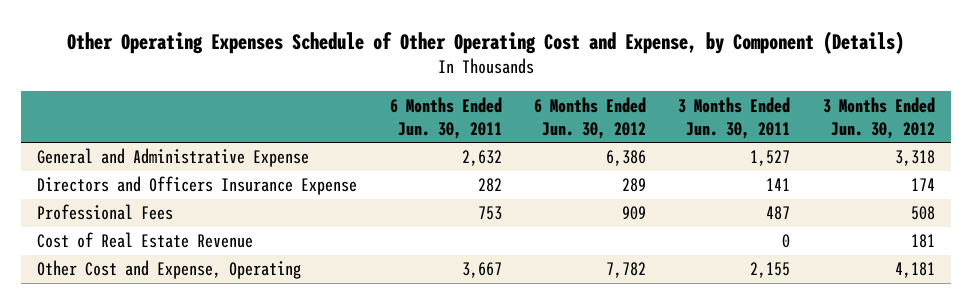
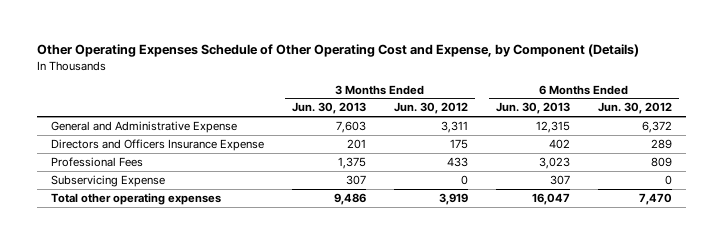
- | 6 Months Ended Jun. 30, 2011 | 6 Months Ended Jun. 30, 2012 | 3 Months Ended Jun. 30, 2011 | 3 Months Ended Jun. 30, 2012
+ | 3 Months Ended Jun. 30, 2013 | 3 Months Ended Jun. 30, 2012 | 6 Months Ended Jun. 30, 2013 | 6 Months Ended Jun. 30, 2012
- General and Administrative Expense | 2,632 | 6,386 | 1,527 | 3,318
- Directors and Officers Insurance Expense | 282 | 289 | 141 | 174
- Professional Fees | 753 | 909 | 487 | 508
- Cost of Real Estate Revenue | | | 0 | 181
- Other Cost and Expense, Operating | 3,667 | 7,782 | 2,155 | 4,181
+ General and Administrative Expense | 7,603 | 3,311 | 12,315 | 6,372
+ Directors and Officers Insurance Expense | 201 | 175 | 402 | 289
+ Professional Fees | 1,375 | 433 | 3,023 | 809
+ Subservicing Expense | 307 | 0 | 307 | 0
+ Total other operating expenses | 9,486 | 3,919 | 16,047 | 7,470

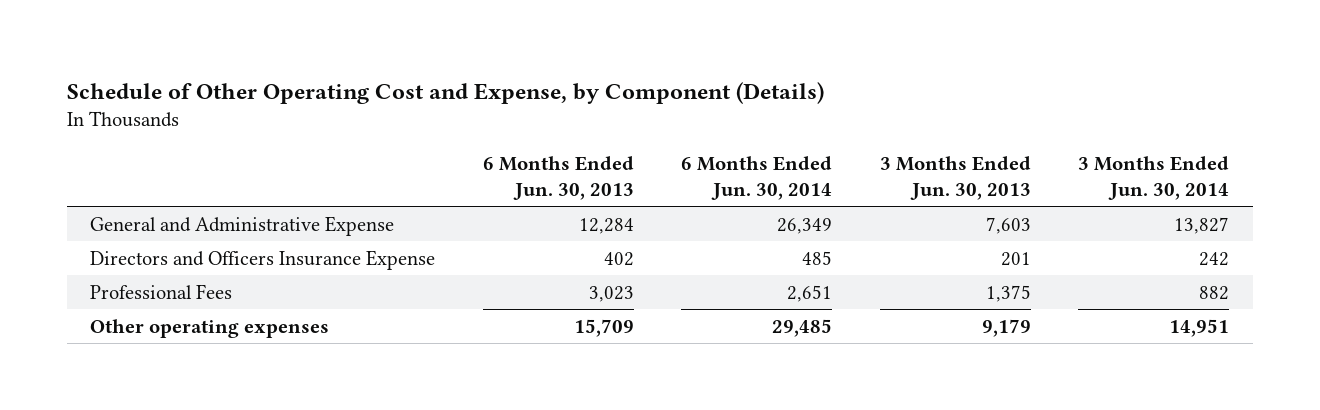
- Other Operating Expenses Schedule of Other Operating Cost and Expense, by Component (Details)
+ Schedule of Other Operating Cost and Expense, by Component (Details)
- | 3 Months Ended Jun. 30, 2013 | 3 Months Ended Jun. 30, 2012 | 6 Months Ended Jun. 30, 2013 | 6 Months Ended Jun. 30, 2012
+ | 6 Months Ended Jun. 30, 2013 | 6 Months Ended Jun. 30, 2014 | 3 Months Ended Jun. 30, 2013 | 3 Months Ended Jun. 30, 2014
- General and Administrative Expense | 7,603 | 3,311 | 12,315 | 6,372
+ General and Administrative Expense | 12,284 | 26,349 | 7,603 | 13,827
- Subservicing Expense | 307 | 0 | 307 | 0
- Total other operating expenses | 9,486 | 3,919 | 16,047 | 7,470
+ Other operating expenses | 15,709 | 29,485 | 9,179 | 14,951

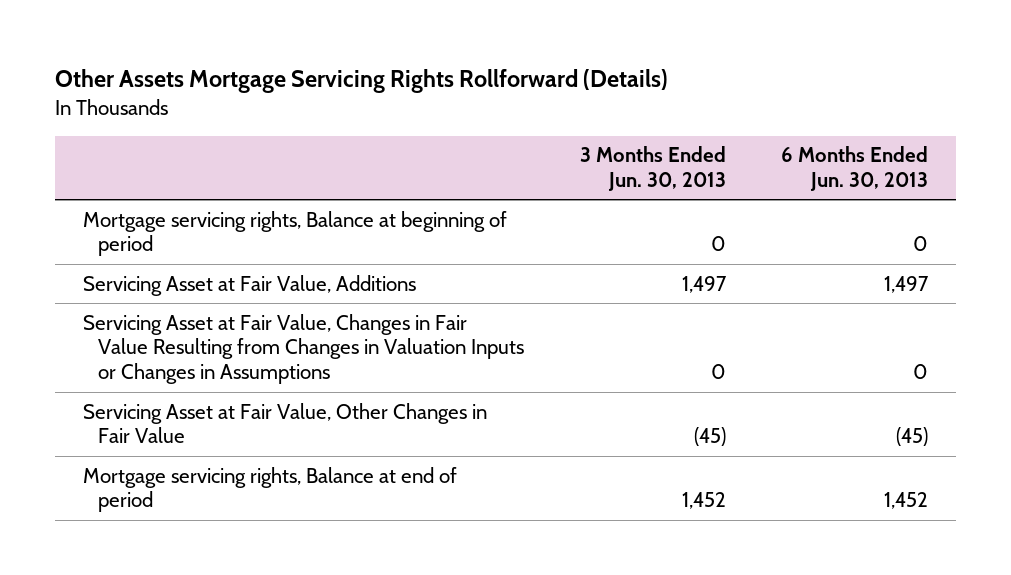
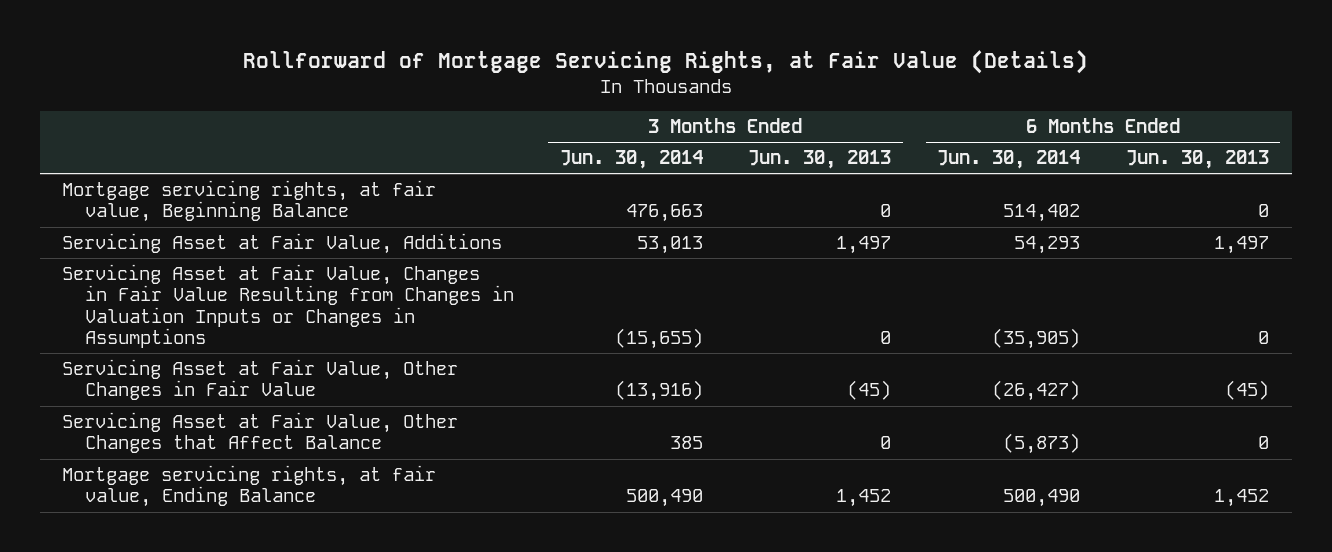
- Other Assets Mortgage Servicing Rights Rollforward (Details)
+ Rollforward of Mortgage Servicing Rights, at Fair Value (Details)
- | 3 Months Ended Jun. 30, 2013 | 6 Months Ended Jun. 30, 2013
+ | 3 Months Ended Jun. 30, 2014 | 3 Months Ended Jun. 30, 2013 | 6 Months Ended Jun. 30, 2014 | 6 Months Ended Jun. 30, 2013
- Mortgage servicing rights, Balance at beginning of period | 0 | 0
+ Mortgage servicing rights, at fair value, Beginning Balance | 476,663 | 0 | 514,402 | 0
- Mortgage servicing rights, Balance at end of period | 1,452 | 1,452
+ Servicing Asset at Fair Value, Other Changes that Affect Balance | 385 | 0 | (5,873) | 0
+ Mortgage servicing rights, at fair value, Ending Balance | 500,490 | 1,452 | 500,490 | 1,452

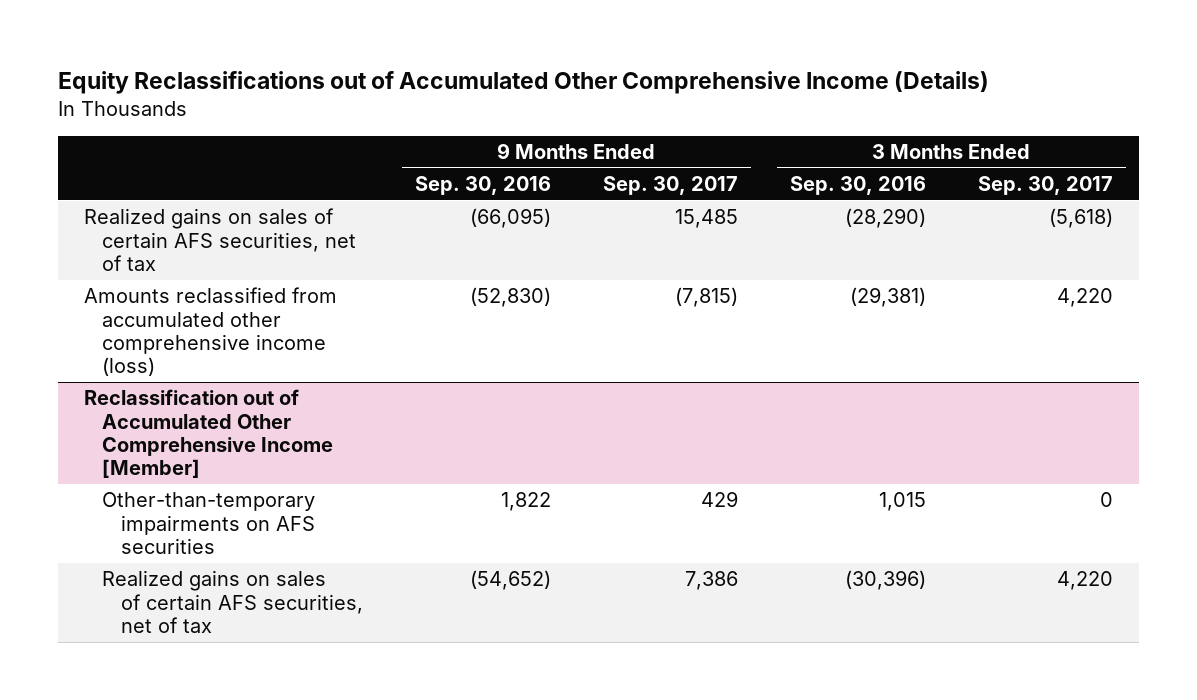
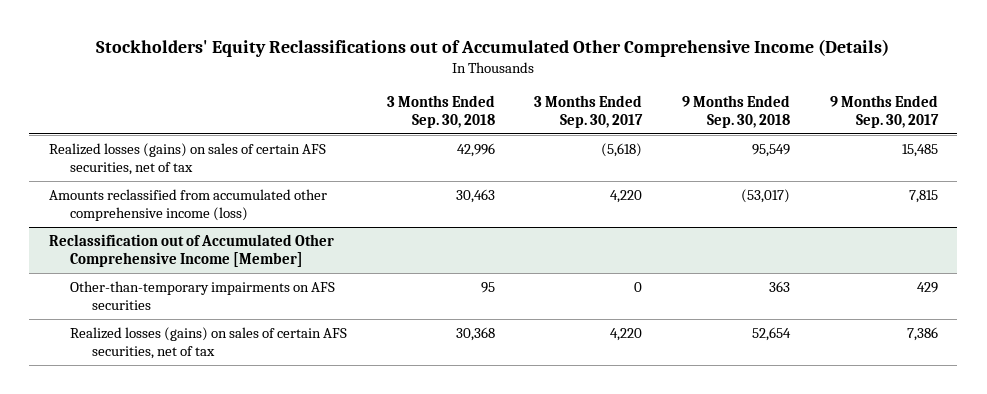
- Equity Reclassifications out of Accumulated Other Comprehensive Income (Details)
+ Stockholders' Equity Reclassifications out of Accumulated Other Comprehensive Income (Details)
- | 9 Months Ended Sep. 30, 2016 | 9 Months Ended Sep. 30, 2017 | 3 Months Ended Sep. 30, 2016 | 3 Months Ended Sep. 30, 2017
+ | 3 Months Ended Sep. 30, 2018 | 3 Months Ended Sep. 30, 2017 | 9 Months Ended Sep. 30, 2018 | 9 Months Ended Sep. 30, 2017
- Realized gains on sales of certain AFS securities, net of tax | (66,095) | 15,485 | (28,290) | (5,618)
- Amounts reclassified from accumulated other comprehensive income (loss) | (52,830) | (7,815) | (29,381) | 4,220
+ Realized losses (gains) on sales of certain AFS securities, net of tax | 42,996 | (5,618) | 95,549 | 15,485
+ Amounts reclassified from accumulated other comprehensive income (loss) | 30,463 | 4,220 | (53,017) | 7,815
@ Reclassification out of Accumulated Other Comprehensive Income [Member]
- Realized gains on sales of certain AFS securities, net of tax | (54,652) | 7,386 | (30,396) | 4,220
+ Realized losses (gains) on sales of certain AFS securities, net of tax | 30,368 | 4,220 | 52,654 | 7,386

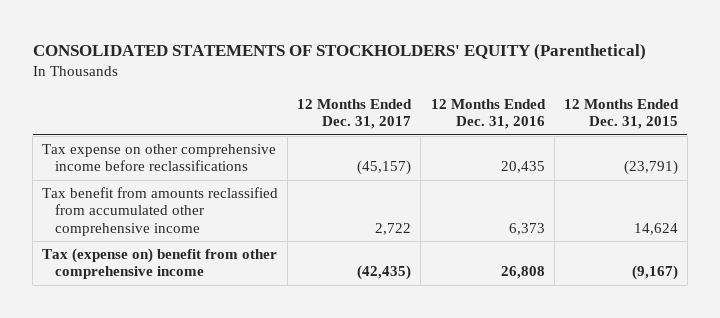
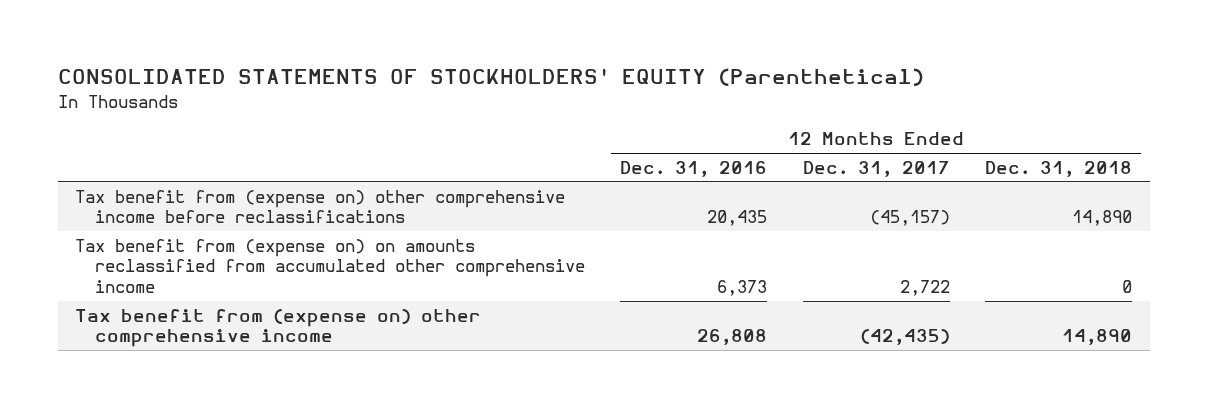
- | 12 Months Ended Dec. 31, 2017 | 12 Months Ended Dec. 31, 2016 | 12 Months Ended Dec. 31, 2015
+ | 12 Months Ended Dec. 31, 2016 | 12 Months Ended Dec. 31, 2017 | 12 Months Ended Dec. 31, 2018
- Tax expense on other comprehensive income before reclassifications | (45,157) | 20,435 | (23,791)
- Tax benefit from amounts reclassified from accumulated other comprehensive income | 2,722 | 6,373 | 14,624
- Tax (expense on) benefit from other comprehensive income | (42,435) | 26,808 | (9,167)
+ Tax benefit from (expense on) other comprehensive income before reclassifications | 20,435 | (45,157) | 14,890
+ Tax benefit from (expense on) on amounts reclassified from accumulated other comprehensive income | 6,373 | 2,722 | 0
+ Tax benefit from (expense on) other comprehensive income | 26,808 | (42,435) | 14,890

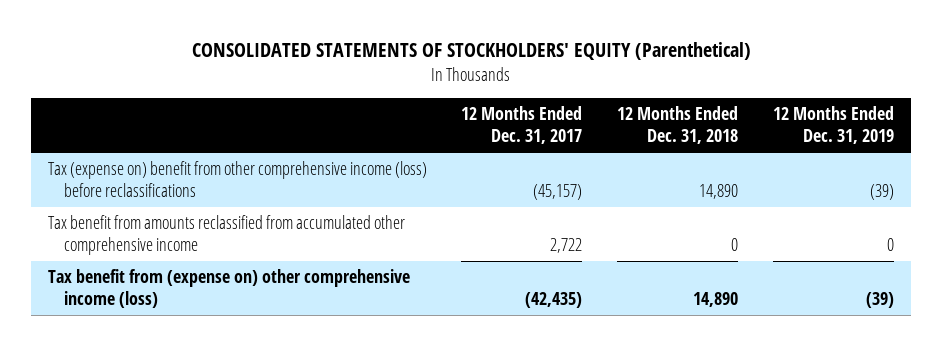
- | 12 Months Ended Dec. 31, 2016 | 12 Months Ended Dec. 31, 2017 | 12 Months Ended Dec. 31, 2018
+ | 12 Months Ended Dec. 31, 2017 | 12 Months Ended Dec. 31, 2018 | 12 Months Ended Dec. 31, 2019
- Tax benefit from (expense on) other comprehensive income before reclassifications | 20,435 | (45,157) | 14,890
- Tax benefit from (expense on) on amounts reclassified from accumulated other comprehensive income | 6,373 | 2,722 | 0
- Tax benefit from (expense on) other comprehensive income | 26,808 | (42,435) | 14,890
+ Tax (expense on) benefit from other comprehensive income (loss) before reclassifications | (45,157) | 14,890 | (39)
+ Tax benefit from amounts reclassified from accumulated other comprehensive income | 2,722 | 0 | 0
+ Tax benefit from (expense on) other comprehensive income (loss) | (42,435) | 14,890 | (39)

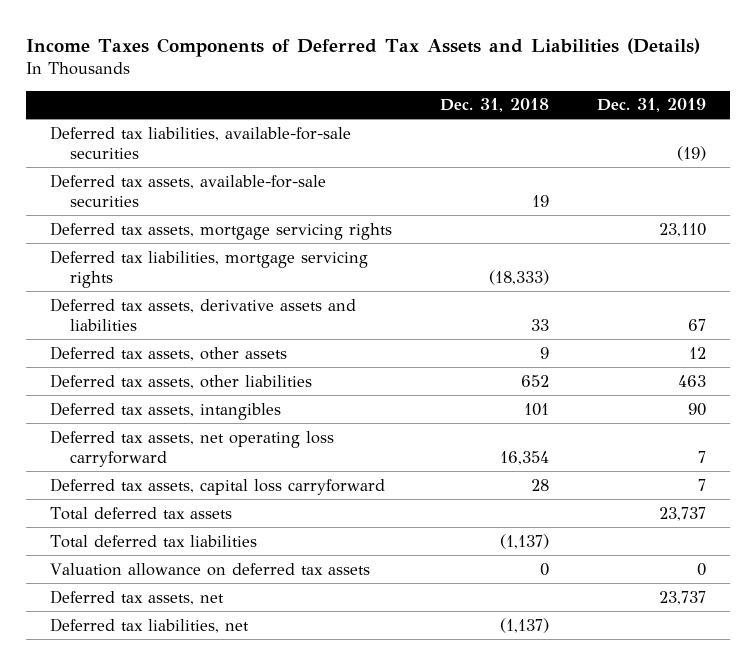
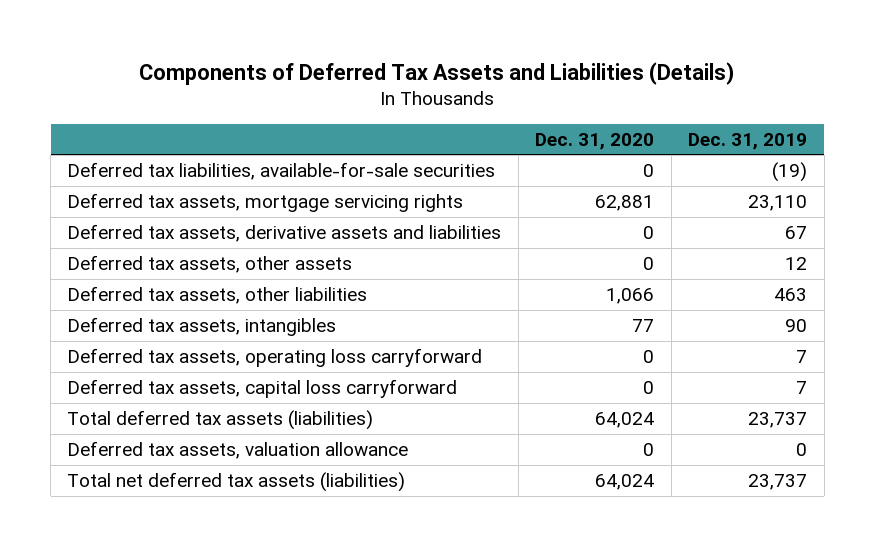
- Income Taxes Components of Deferred Tax Assets and Liabilities (Details)
+ Components of Deferred Tax Assets and Liabilities (Details)
- | Dec. 31, 2018 | Dec. 31, 2019
+ | Dec. 31, 2020 | Dec. 31, 2019
- Deferred tax assets, available-for-sale securities | 19 |
- Deferred tax liabilities, mortgage servicing rights | (18,333) |
- Deferred tax assets, net operating loss carryforward | 16,354 | 7
+ Deferred tax assets, operating loss carryforward | 0 | 7
- Total deferred tax assets | | 23,737
- Total deferred tax liabilities | (1,137) |
- Valuation allowance on deferred tax assets | 0 | 0
- Deferred tax assets, net | | 23,737
- Deferred tax liabilities, net | (1,137) |
+ Total deferred tax assets (liabilities) | 64,024 | 23,737
+ Deferred tax assets, valuation allowance | 0 | 0
+ Total net deferred tax assets (liabilities) | 64,024 | 23,737

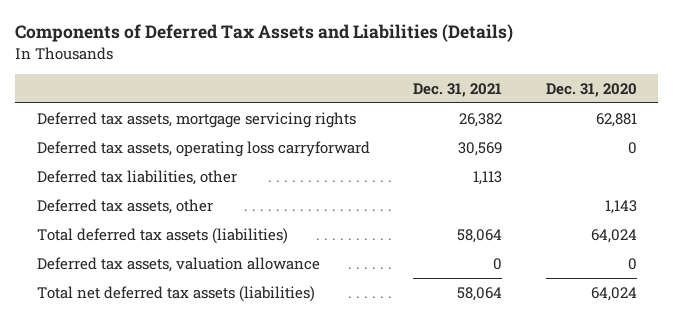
- | Dec. 31, 2020 | Dec. 31, 2019
+ | Dec. 31, 2021 | Dec. 31, 2020
- Deferred tax liabilities, available-for-sale securities | 0 | (19)
- Deferred tax assets, derivative assets and liabilities | 0 | 67
- Deferred tax assets, other assets | 0 | 12
- Deferred tax assets, other liabilities | 1,066 | 463
- Deferred tax assets, intangibles | 77 | 90
- Deferred tax assets, capital loss carryforward | 0 | 7
+ Deferred tax liabilities, other | 1,113 |
+ Deferred tax assets, other | | 1,143

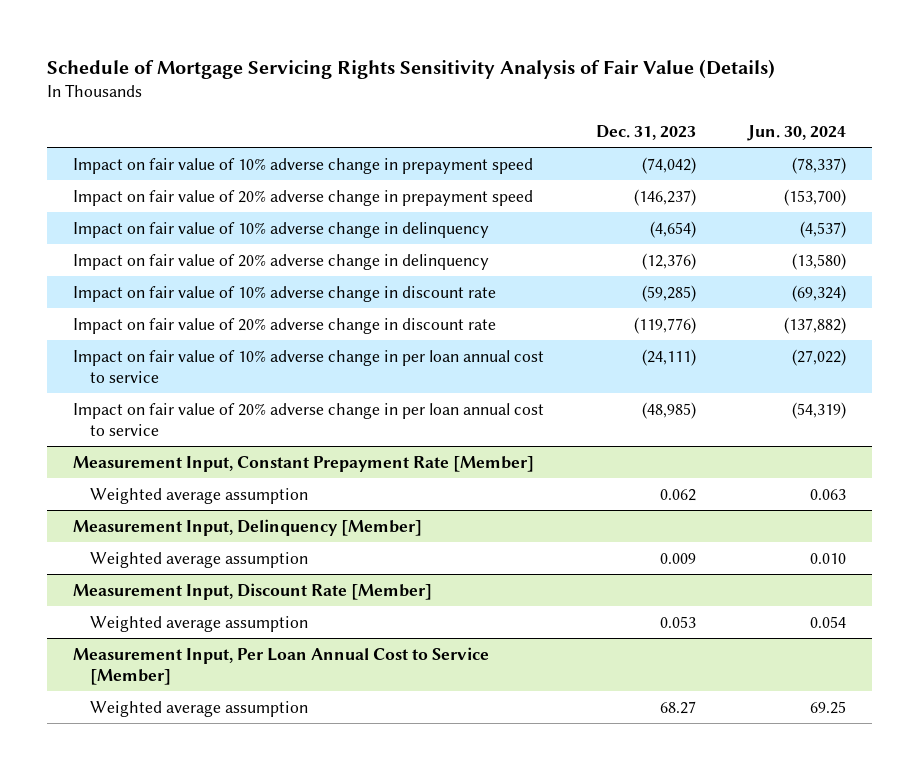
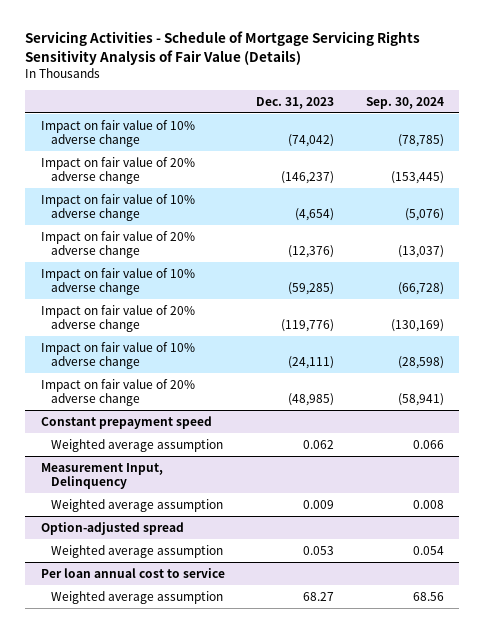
- Schedule of Mortgage Servicing Rights Sensitivity Analysis of Fair Value (Details)
+ Servicing Activities - Schedule of Mortgage Servicing Rights Sensitivity Analysis of Fair Value (Details)
- | Dec. 31, 2023 | Jun. 30, 2024
+ | Dec. 31, 2023 | Sep. 30, 2024
- Impact on fair value of 10% adverse change in prepayment speed | (74,042) | (78,337)
- Impact on fair value of 20% adverse change in prepayment speed | (146,237) | (153,700)
- Impact on fair value of 10% adverse change in delinquency | (4,654) | (4,537)
- Impact on fair value of 20% adverse change in delinquency | (12,376) | (13,580)
- Impact on fair value of 10% adverse change in discount rate | (59,285) | (69,324)
- Impact on fair value of 20% adverse change in discount rate | (119,776) | (137,882)
- Impact on fair value of 10% adverse change in per loan annual cost to service | (24,111) | (27,022)
- Impact on fair value of 20% adverse change in per loan annual cost to service | (48,985) | (54,319)
- Measurement Input, Constant Prepayment Rate [Member]
+ Impact on fair value of 10% adverse change | (74,042) | (78,785)
+ Impact on fair value of 20% adverse change | (146,237) | (153,445)
+ Impact on fair value of 10% adverse change | (4,654) | (5,076)
+ Impact on fair value of 20% adverse change | (12,376) | (13,037)
+ Impact on fair value of 10% adverse change | (59,285) | (66,728)
+ Impact on fair value of 20% adverse change | (119,776) | (130,169)
+ Impact on fair value of 10% adverse change | (24,111) | (28,598)
+ Impact on fair value of 20% adverse change | (48,985) | (58,941)
+ Constant prepayment speed
- Measurement Input, Delinquency [Member]
+ Measurement Input, Delinquency
- Measurement Input, Discount Rate [Member]
+ Option-adjusted spread
- Measurement Input, Per Loan Annual Cost to Service [Member]
+ Per loan annual cost to service

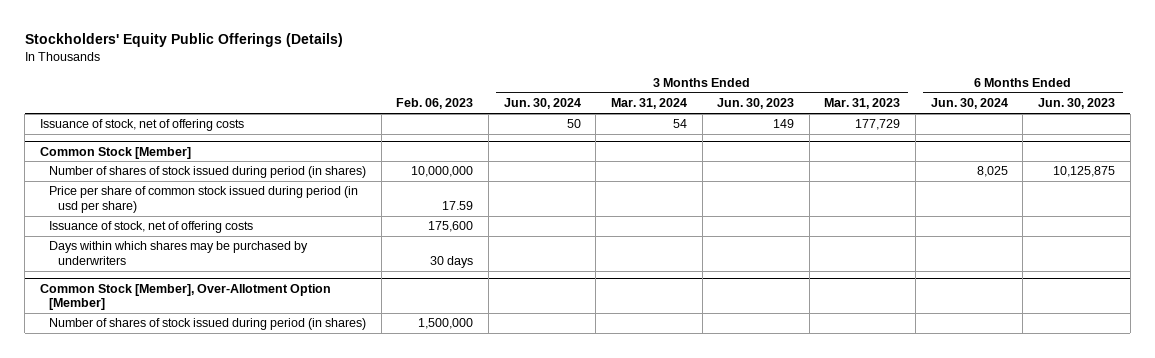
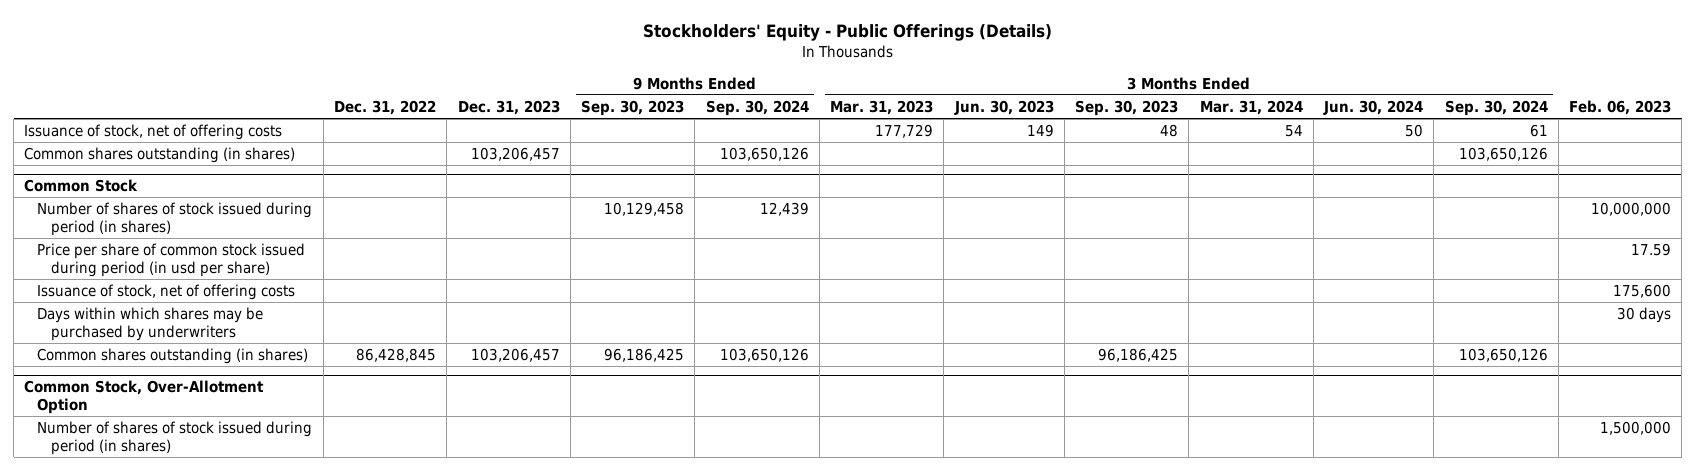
- Stockholders' Equity Public Offerings (Details)
+ Stockholders' Equity - Public Offerings (Details)
- | Feb. 06, 2023 | 3 Months Ended Jun. 30, 2024 | 3 Months Ended Mar. 31, 2024 | 3 Months Ended Jun. 30, 2023 | 3 Months Ended Mar. 31, 2023 | 6 Months Ended Jun. 30, 2024 | 6 Months Ended Jun. 30, 2023
+ | Dec. 31, 2022 | Dec. 31, 2023 | 9 Months Ended Sep. 30, 2023 | 9 Months Ended Sep. 30, 2024 | 3 Months Ended Mar. 31, 2023 | 3 Months Ended Jun. 30, 2023 | 3 Months Ended Sep. 30, 2023 | 3 Months Ended Mar. 31, 2024 | 3 Months Ended Jun. 30, 2024 | 3 Months Ended Sep. 30, 2024 | Feb. 06, 2023
- Common Stock [Member]
+ Common shares outstanding (in shares) | | 103,206,457 | | 103,650,126 | | | | | | 103,650,126 |
+ Common Stock
- Common Stock [Member], Over-Allotment Option [Member]
+ Common shares outstanding (in shares) | 86,428,845 | 103,206,457 | 96,186,425 | 103,650,126 | | | 96,186,425 | | | 103,650,126 |
+ Common Stock, Over-Allotment Option

